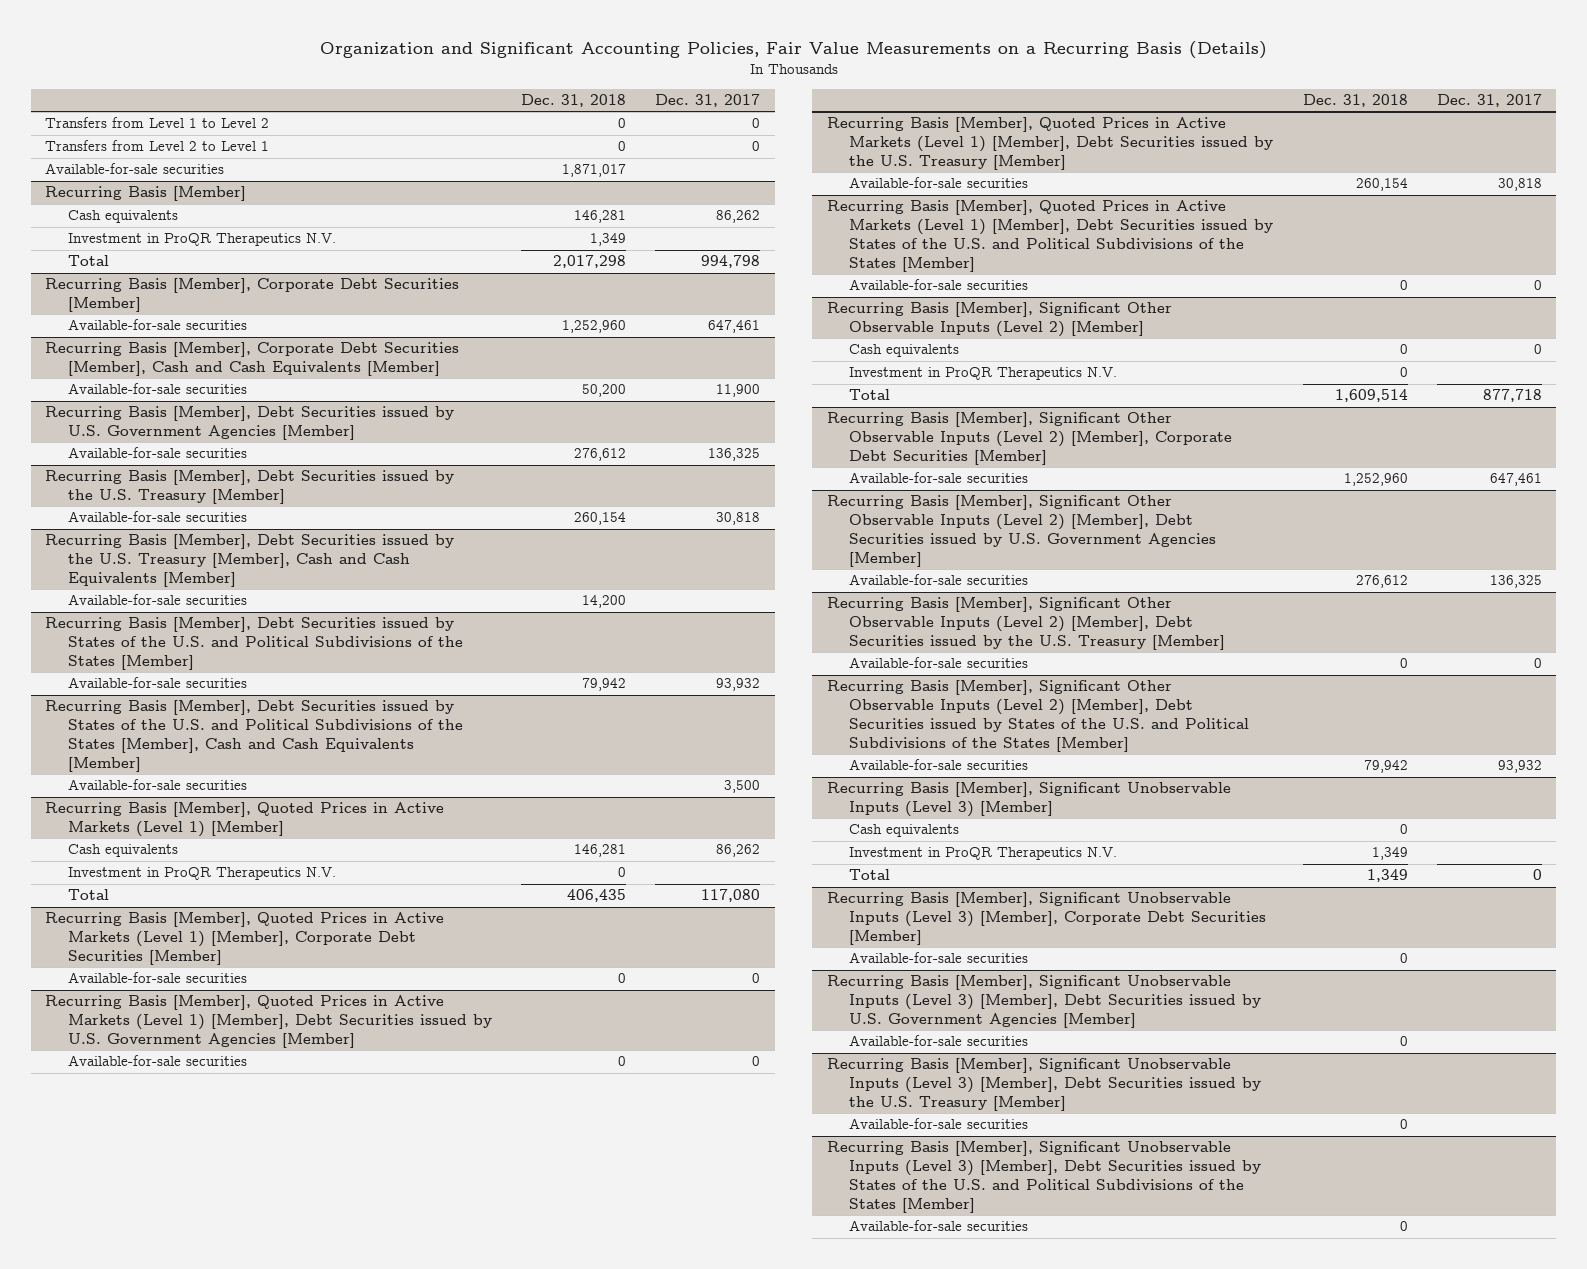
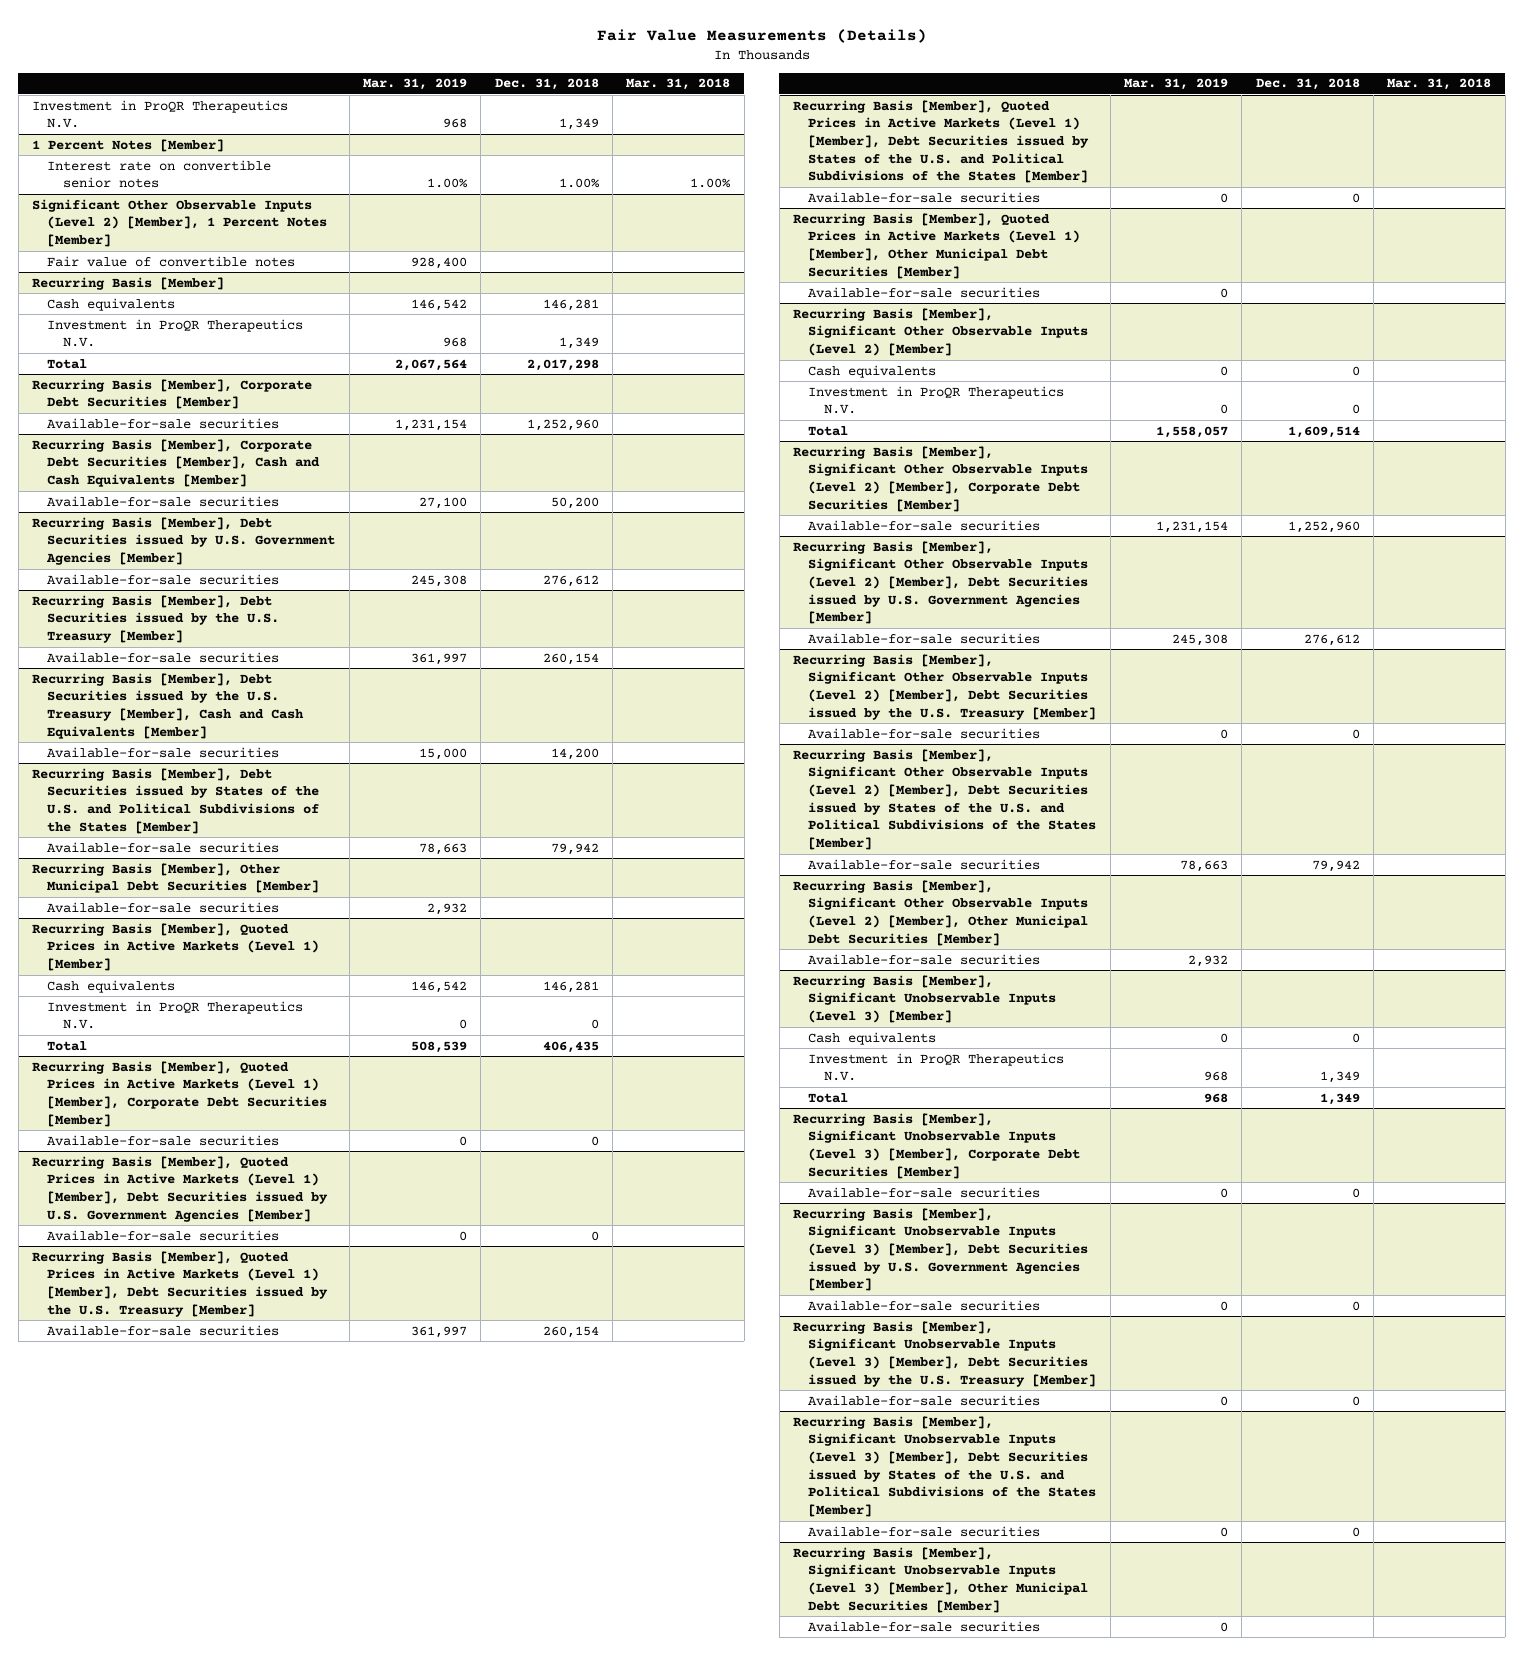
- Organization and Significant Accounting Policies, Fair Value Measurements on a Recurring Basis (Details)
+ Fair Value Measurements (Details)
- | Dec. 31, 2018 | Dec. 31, 2017
+ | Mar. 31, 2019 | Dec. 31, 2018 | Mar. 31, 2018
- Transfers from Level 1 to Level 2 | 0 | 0
- Transfers from Level 2 to Level 1 | 0 | 0
- Available-for-sale securities | 1,871,017 |
+ Investment in ProQR Therapeutics N.V. | 968 | 1,349 |
+ 1 Percent Notes [Member]
+ Interest rate on convertible senior notes | 1.00% | 1.00% | 1.00%
+ Significant Other Observable Inputs (Level 2) [Member], 1 Percent Notes [Member]
+ Fair value of convertible notes | 928,400 | |
- Recurring Basis [Member], Debt Securities issued by States of the U.S. and Political Subdivisions of the States [Member], Cash and Cash Equivalents [Member]
+ Recurring Basis [Member], Other Municipal Debt Securities [Member]
+ Recurring Basis [Member], Quoted Prices in Active Markets (Level 1) [Member], Other Municipal Debt Securities [Member]
+ Available-for-sale securities | 0 | |
+ Recurring Basis [Member], Significant Other Observable Inputs (Level 2) [Member], Other Municipal Debt Securities [Member]
+ Available-for-sale securities | 2,932 | |
+ Recurring Basis [Member], Significant Unobservable Inputs (Level 3) [Member], Other Municipal Debt Securities [Member]
+ Available-for-sale securities | 0 | |

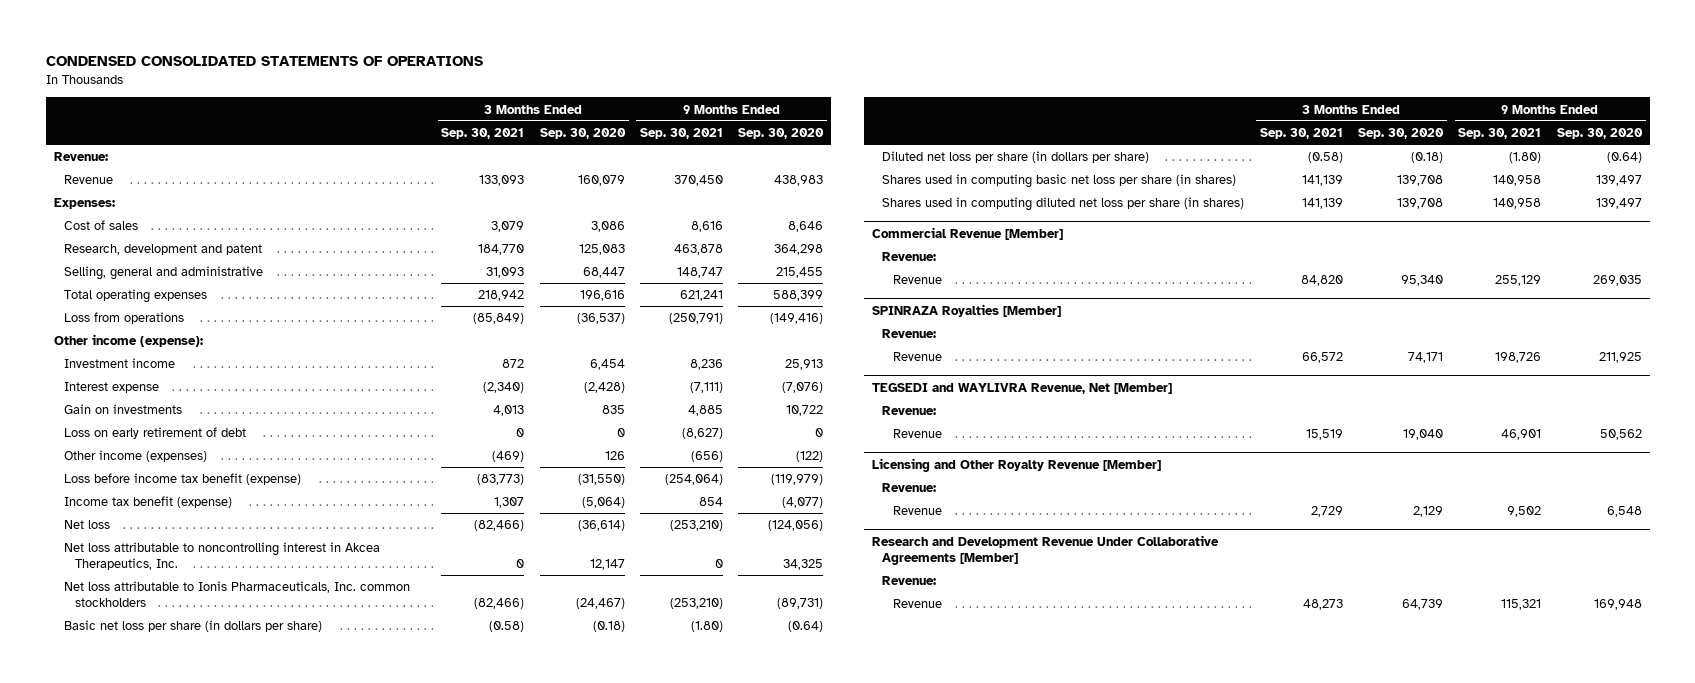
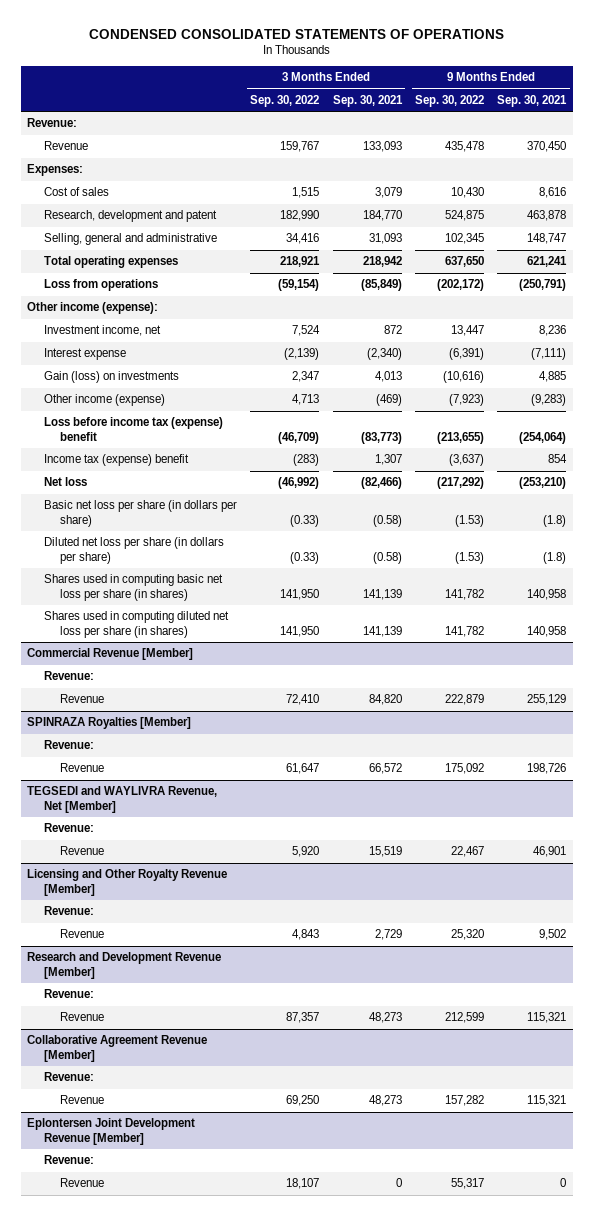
- | 3 Months Ended Sep. 30, 2021 | 3 Months Ended Sep. 30, 2020 | 9 Months Ended Sep. 30, 2021 | 9 Months Ended Sep. 30, 2020
+ | 3 Months Ended Sep. 30, 2022 | 3 Months Ended Sep. 30, 2021 | 9 Months Ended Sep. 30, 2022 | 9 Months Ended Sep. 30, 2021
- Investment income | 872 | 6,454 | 8,236 | 25,913
+ Investment income, net | 7,524 | 872 | 13,447 | 8,236
- Gain on investments | 4,013 | 835 | 4,885 | 10,722
- Loss on early retirement of debt | 0 | 0 | (8,627) | 0
- Other income (expenses) | (469) | 126 | (656) | (122)
- Loss before income tax benefit (expense) | (83,773) | (31,550) | (254,064) | (119,979)
- Income tax benefit (expense) | 1,307 | (5,064) | 854 | (4,077)
+ Gain (loss) on investments | 2,347 | 4,013 | (10,616) | 4,885
+ Other income (expense) | 4,713 | (469) | (7,923) | (9,283)
+ Loss before income tax (expense) benefit | (46,709) | (83,773) | (213,655) | (254,064)
+ Income tax (expense) benefit | (283) | 1,307 | (3,637) | 854
- Net loss attributable to noncontrolling interest in Akcea Therapeutics, Inc. | 0 | 12,147 | 0 | 34,325
- Net loss attributable to Ionis Pharmaceuticals, Inc. common stockholders | (82,466) | (24,467) | (253,210) | (89,731)
- Basic net loss per share (in dollars per share) | (0.58) | (0.18) | (1.80) | (0.64)
- Diluted net loss per share (in dollars per share) | (0.58) | (0.18) | (1.80) | (0.64)
+ Basic net loss per share (in dollars per share) | (0.33) | (0.58) | (1.53) | (1.8)
+ Diluted net loss per share (in dollars per share) | (0.33) | (0.58) | (1.53) | (1.8)
- Research and Development Revenue Under Collaborative Agreements [Member]
+ Research and Development Revenue [Member]
+ Collaborative Agreement Revenue [Member]
+ Revenue:
+ Revenue | 69,250 | 48,273 | 157,282 | 115,321
+ Eplontersen Joint Development Revenue [Member]
+ Revenue:
+ Revenue | 18,107 | 0 | 55,317 | 0

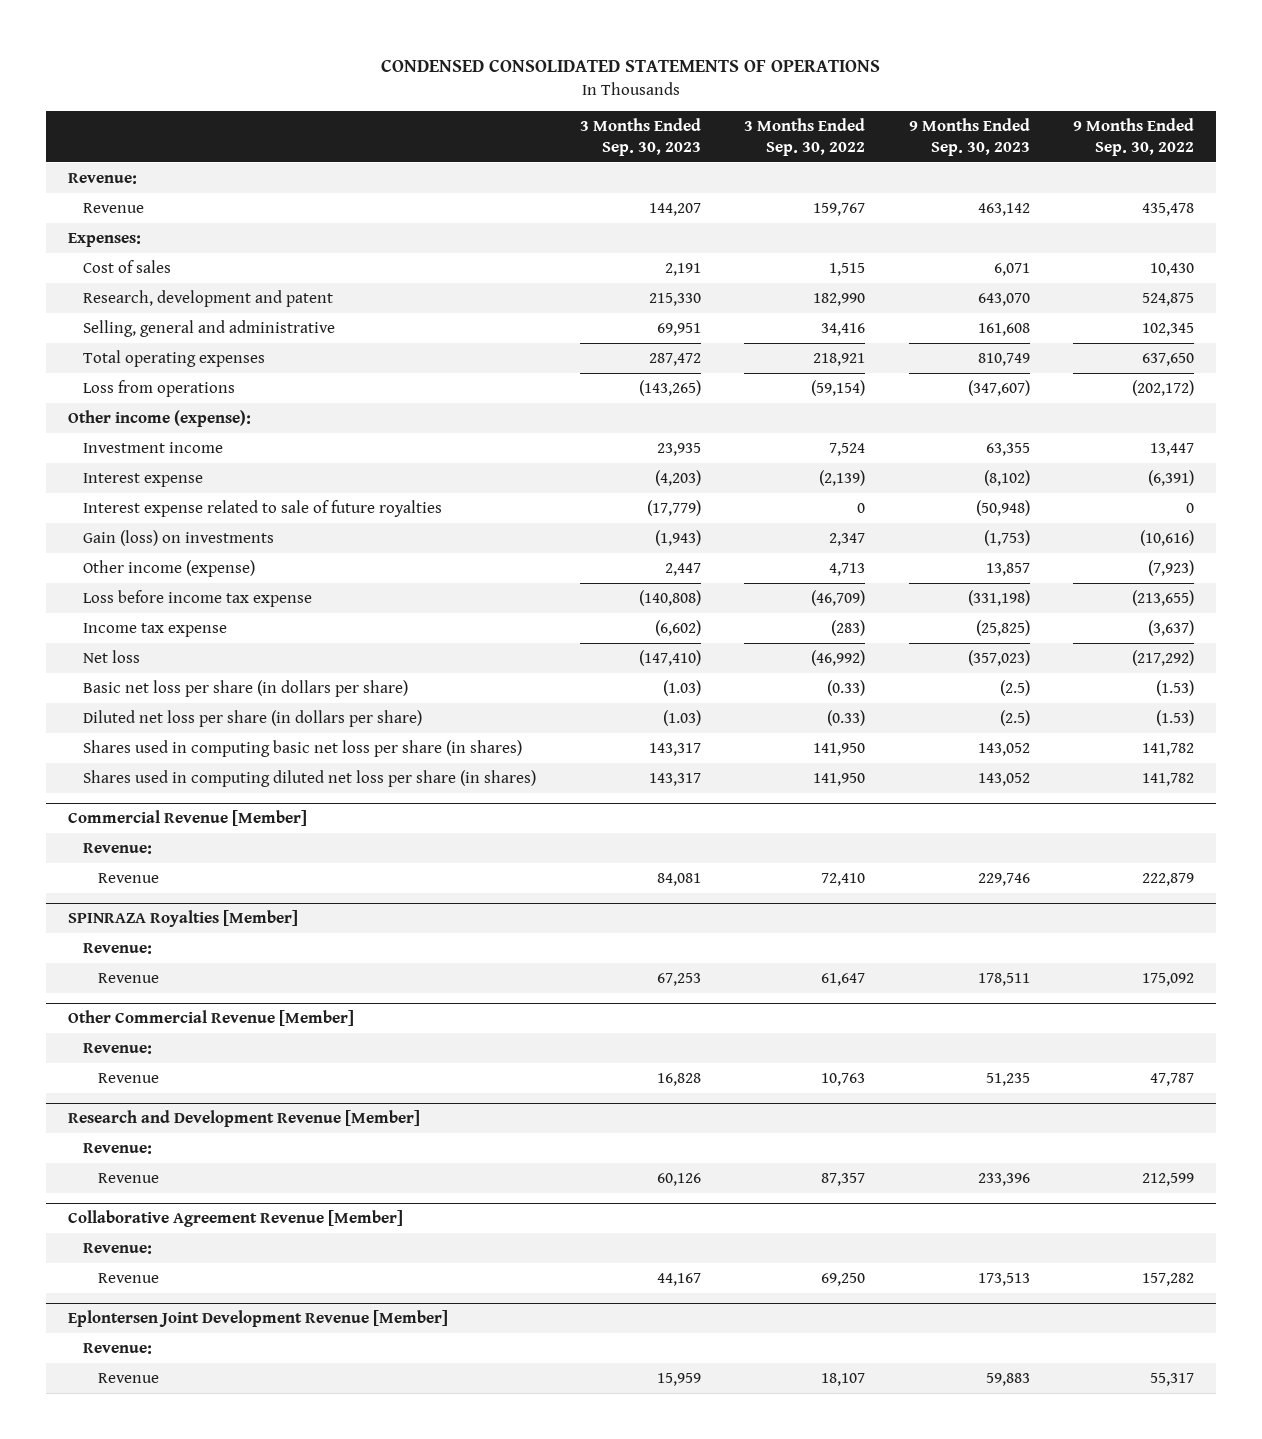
- | 3 Months Ended Sep. 30, 2022 | 3 Months Ended Sep. 30, 2021 | 9 Months Ended Sep. 30, 2022 | 9 Months Ended Sep. 30, 2021
+ | 3 Months Ended Sep. 30, 2023 | 3 Months Ended Sep. 30, 2022 | 9 Months Ended Sep. 30, 2023 | 9 Months Ended Sep. 30, 2022
- Investment income, net | 7,524 | 872 | 13,447 | 8,236
+ Investment income | 23,935 | 7,524 | 63,355 | 13,447
+ Interest expense related to sale of future royalties | (17,779) | 0 | (50,948) | 0
- Loss before income tax (expense) benefit | (46,709) | (83,773) | (213,655) | (254,064)
- Income tax (expense) benefit | (283) | 1,307 | (3,637) | 854
+ Loss before income tax expense | (140,808) | (46,709) | (331,198) | (213,655)
+ Income tax expense | (6,602) | (283) | (25,825) | (3,637)
- TEGSEDI and WAYLIVRA Revenue, Net [Member]
- Revenue:
- Revenue | 5,920 | 15,519 | 22,467 | 46,901
- Licensing and Other Royalty Revenue [Member]
+ Other Commercial Revenue [Member]
- Revenue | 4,843 | 2,729 | 25,320 | 9,502
+ Revenue | 16,828 | 10,763 | 51,235 | 47,787

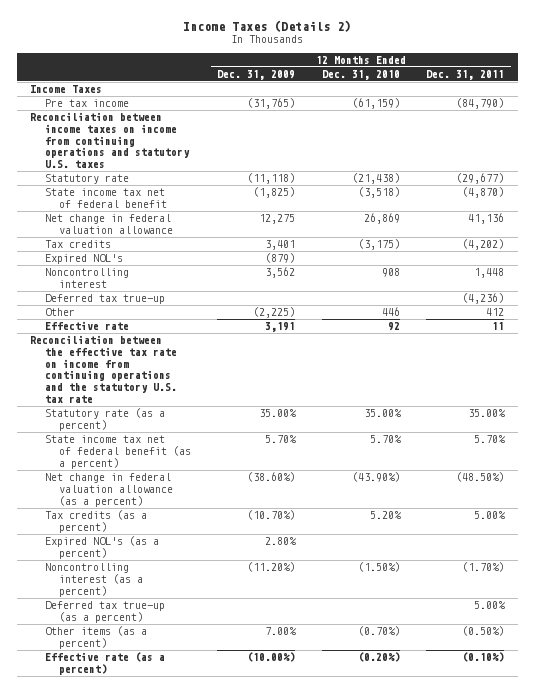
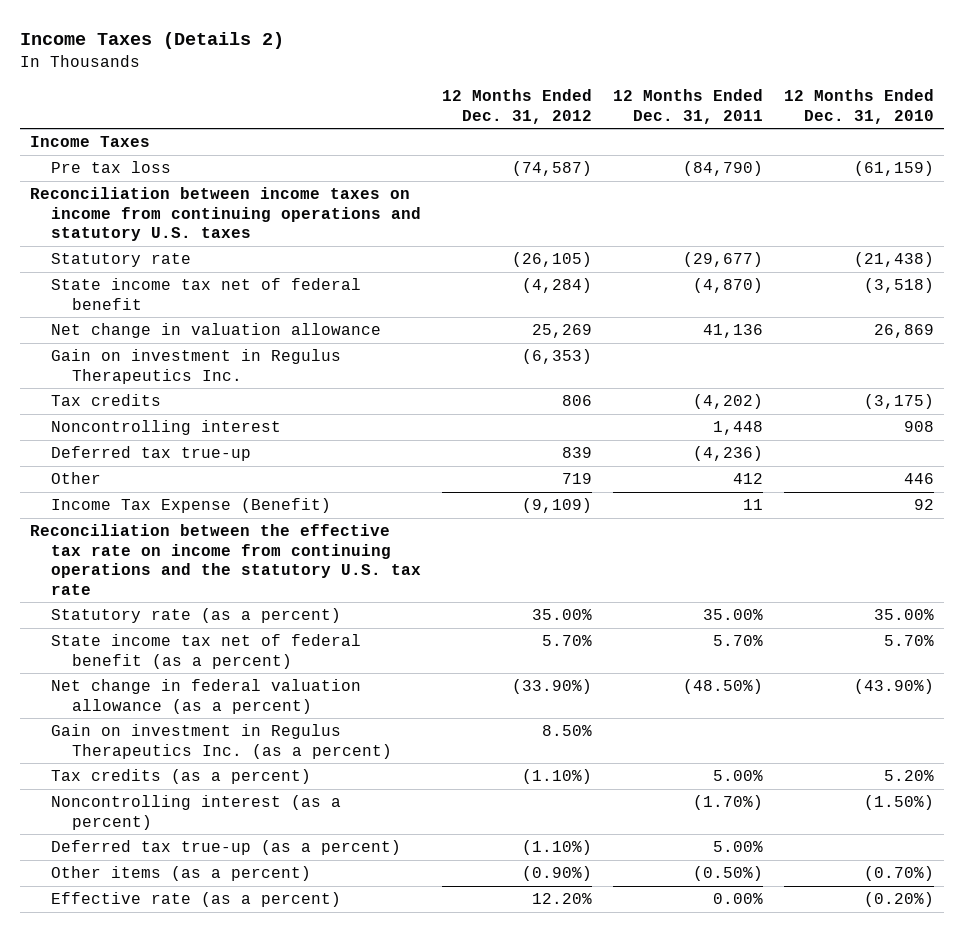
- | 12 Months Ended Dec. 31, 2009 | 12 Months Ended Dec. 31, 2010 | 12 Months Ended Dec. 31, 2011
+ | 12 Months Ended Dec. 31, 2012 | 12 Months Ended Dec. 31, 2011 | 12 Months Ended Dec. 31, 2010
- Pre tax income | (31,765) | (61,159) | (84,790)
+ Pre tax loss | (74,587) | (84,790) | (61,159)
- Net change in federal valuation allowance | 12,275 | 26,869 | 41,136
+ Net change in valuation allowance | 25,269 | 41,136 | 26,869
+ Gain on investment in Regulus Therapeutics Inc. | (6,353) | |
- Expired NOL's | (879) | |
- Effective rate | 3,191 | 92 | 11
+ Income Tax Expense (Benefit) | (9,109) | 11 | 92
+ Gain on investment in Regulus Therapeutics Inc. (as a percent) | 8.50% | |
- Expired NOL's (as a percent) | 2.80% | |
- Effective rate (as a percent) | (10.00%) | (0.20%) | (0.10%)
+ Effective rate (as a percent) | 12.20% | 0.00% | (0.20%)

